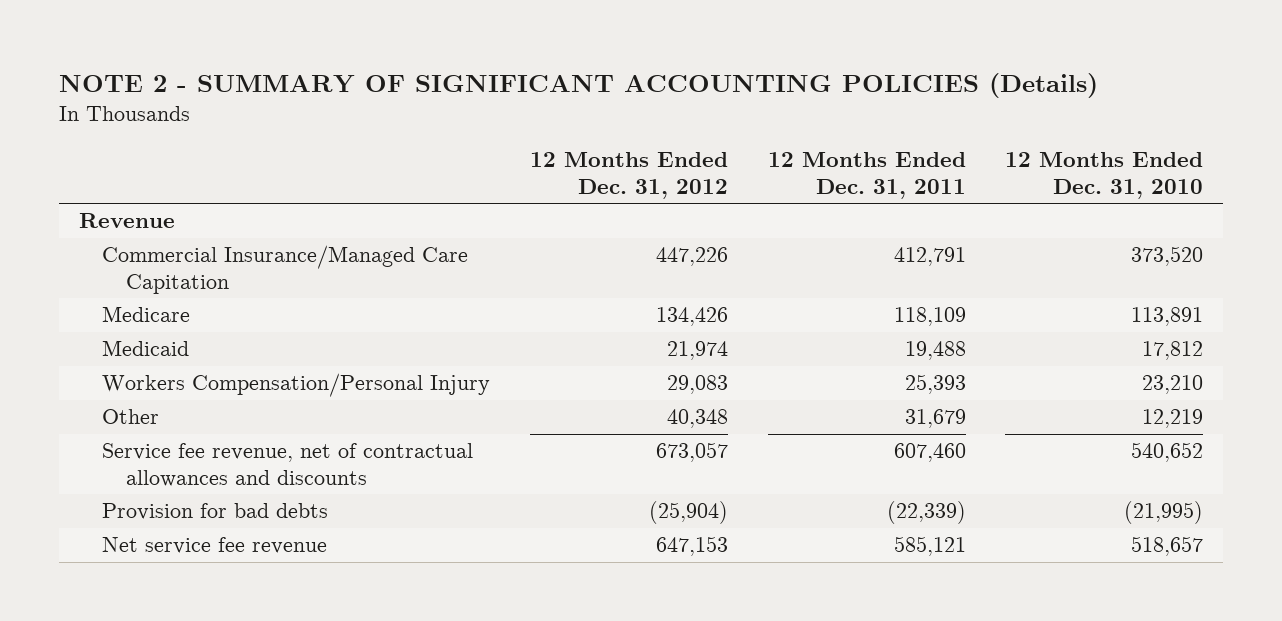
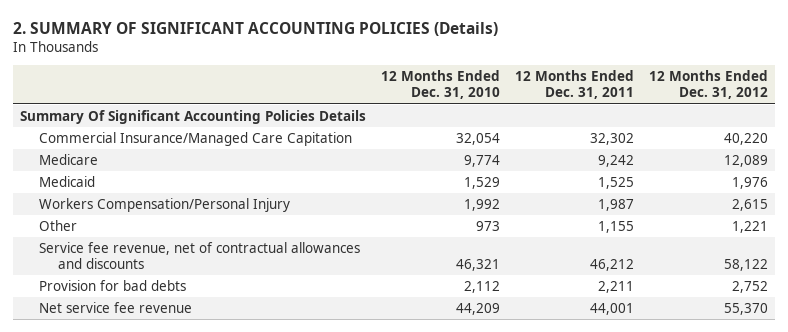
- NOTE 2 - SUMMARY OF SIGNIFICANT ACCOUNTING POLICIES (Details)
+ 2. SUMMARY OF SIGNIFICANT ACCOUNTING POLICIES (Details)
- | 12 Months Ended Dec. 31, 2012 | 12 Months Ended Dec. 31, 2011 | 12 Months Ended Dec. 31, 2010
+ | 12 Months Ended Dec. 31, 2010 | 12 Months Ended Dec. 31, 2011 | 12 Months Ended Dec. 31, 2012
- Revenue
- Commercial Insurance/Managed Care Capitation | 447,226 | 412,791 | 373,520
- Medicare | 134,426 | 118,109 | 113,891
- Medicaid | 21,974 | 19,488 | 17,812
- Workers Compensation/Personal Injury | 29,083 | 25,393 | 23,210
- Other | 40,348 | 31,679 | 12,219
- Service fee revenue, net of contractual allowances and discounts | 673,057 | 607,460 | 540,652
- Provision for bad debts | (25,904) | (22,339) | (21,995)
- Net service fee revenue | 647,153 | 585,121 | 518,657
+ Summary Of Significant Accounting Policies Details
+ Commercial Insurance/Managed Care Capitation | 32,054 | 32,302 | 40,220
+ Medicare | 9,774 | 9,242 | 12,089
+ Medicaid | 1,529 | 1,525 | 1,976
+ Workers Compensation/Personal Injury | 1,992 | 1,987 | 2,615
+ Other | 973 | 1,155 | 1,221
+ Service fee revenue, net of contractual allowances and discounts | 46,321 | 46,212 | 58,122
+ Provision for bad debts | 2,112 | 2,211 | 2,752
+ Net service fee revenue | 44,209 | 44,001 | 55,370

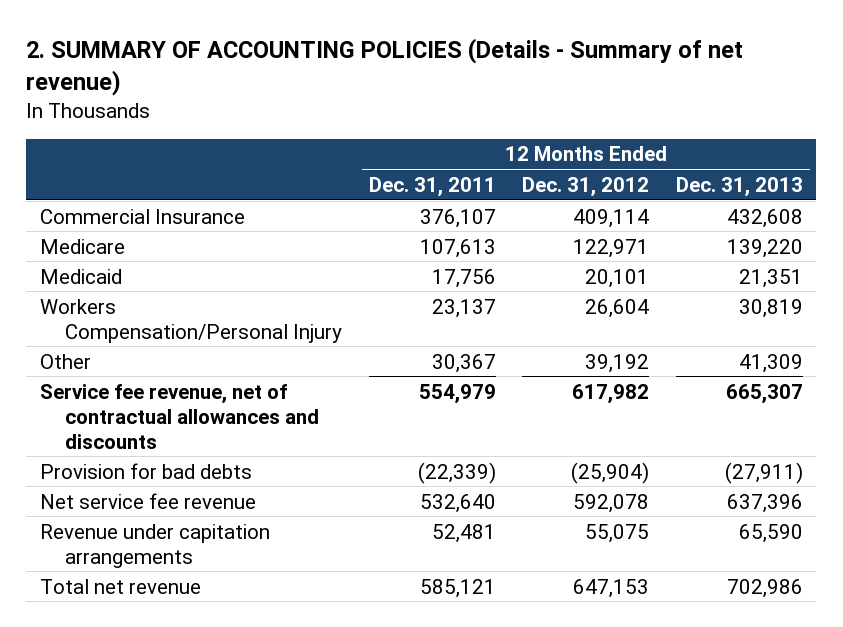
- 2. SUMMARY OF SIGNIFICANT ACCOUNTING POLICIES (Details)
+ 2. SUMMARY OF ACCOUNTING POLICIES (Details - Summary of net revenue)
- | 12 Months Ended Dec. 31, 2010 | 12 Months Ended Dec. 31, 2011 | 12 Months Ended Dec. 31, 2012
+ | 12 Months Ended Dec. 31, 2011 | 12 Months Ended Dec. 31, 2012 | 12 Months Ended Dec. 31, 2013
- Summary Of Significant Accounting Policies Details
- Commercial Insurance/Managed Care Capitation | 32,054 | 32,302 | 40,220
- Medicare | 9,774 | 9,242 | 12,089
- Medicaid | 1,529 | 1,525 | 1,976
- Workers Compensation/Personal Injury | 1,992 | 1,987 | 2,615
- Other | 973 | 1,155 | 1,221
- Service fee revenue, net of contractual allowances and discounts | 46,321 | 46,212 | 58,122
- Provision for bad debts | 2,112 | 2,211 | 2,752
- Net service fee revenue | 44,209 | 44,001 | 55,370
+ Commercial Insurance | 376,107 | 409,114 | 432,608
+ Medicare | 107,613 | 122,971 | 139,220
+ Medicaid | 17,756 | 20,101 | 21,351
+ Workers Compensation/Personal Injury | 23,137 | 26,604 | 30,819
+ Other | 30,367 | 39,192 | 41,309
+ Service fee revenue, net of contractual allowances and discounts | 554,979 | 617,982 | 665,307
+ Provision for bad debts | (22,339) | (25,904) | (27,911)
+ Net service fee revenue | 532,640 | 592,078 | 637,396
+ Revenue under capitation arrangements | 52,481 | 55,075 | 65,590
+ Total net revenue | 585,121 | 647,153 | 702,986

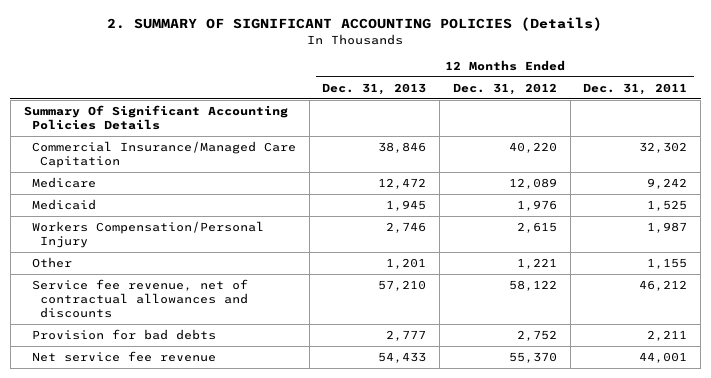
- 2. SUMMARY OF ACCOUNTING POLICIES (Details - Summary of net revenue)
+ 2. SUMMARY OF SIGNIFICANT ACCOUNTING POLICIES (Details)
- | 12 Months Ended Dec. 31, 2011 | 12 Months Ended Dec. 31, 2012 | 12 Months Ended Dec. 31, 2013
+ | 12 Months Ended Dec. 31, 2013 | 12 Months Ended Dec. 31, 2012 | 12 Months Ended Dec. 31, 2011
- Commercial Insurance | 376,107 | 409,114 | 432,608
- Medicare | 107,613 | 122,971 | 139,220
- Medicaid | 17,756 | 20,101 | 21,351
- Workers Compensation/Personal Injury | 23,137 | 26,604 | 30,819
- Other | 30,367 | 39,192 | 41,309
- Service fee revenue, net of contractual allowances and discounts | 554,979 | 617,982 | 665,307
- Provision for bad debts | (22,339) | (25,904) | (27,911)
- Net service fee revenue | 532,640 | 592,078 | 637,396
- Revenue under capitation arrangements | 52,481 | 55,075 | 65,590
- Total net revenue | 585,121 | 647,153 | 702,986
+ Summary Of Significant Accounting Policies Details
+ Commercial Insurance/Managed Care Capitation | 38,846 | 40,220 | 32,302
+ Medicare | 12,472 | 12,089 | 9,242
+ Medicaid | 1,945 | 1,976 | 1,525
+ Workers Compensation/Personal Injury | 2,746 | 2,615 | 1,987
+ Other | 1,201 | 1,221 | 1,155
+ Service fee revenue, net of contractual allowances and discounts | 57,210 | 58,122 | 46,212
+ Provision for bad debts | 2,777 | 2,752 | 2,211
+ Net service fee revenue | 54,433 | 55,370 | 44,001

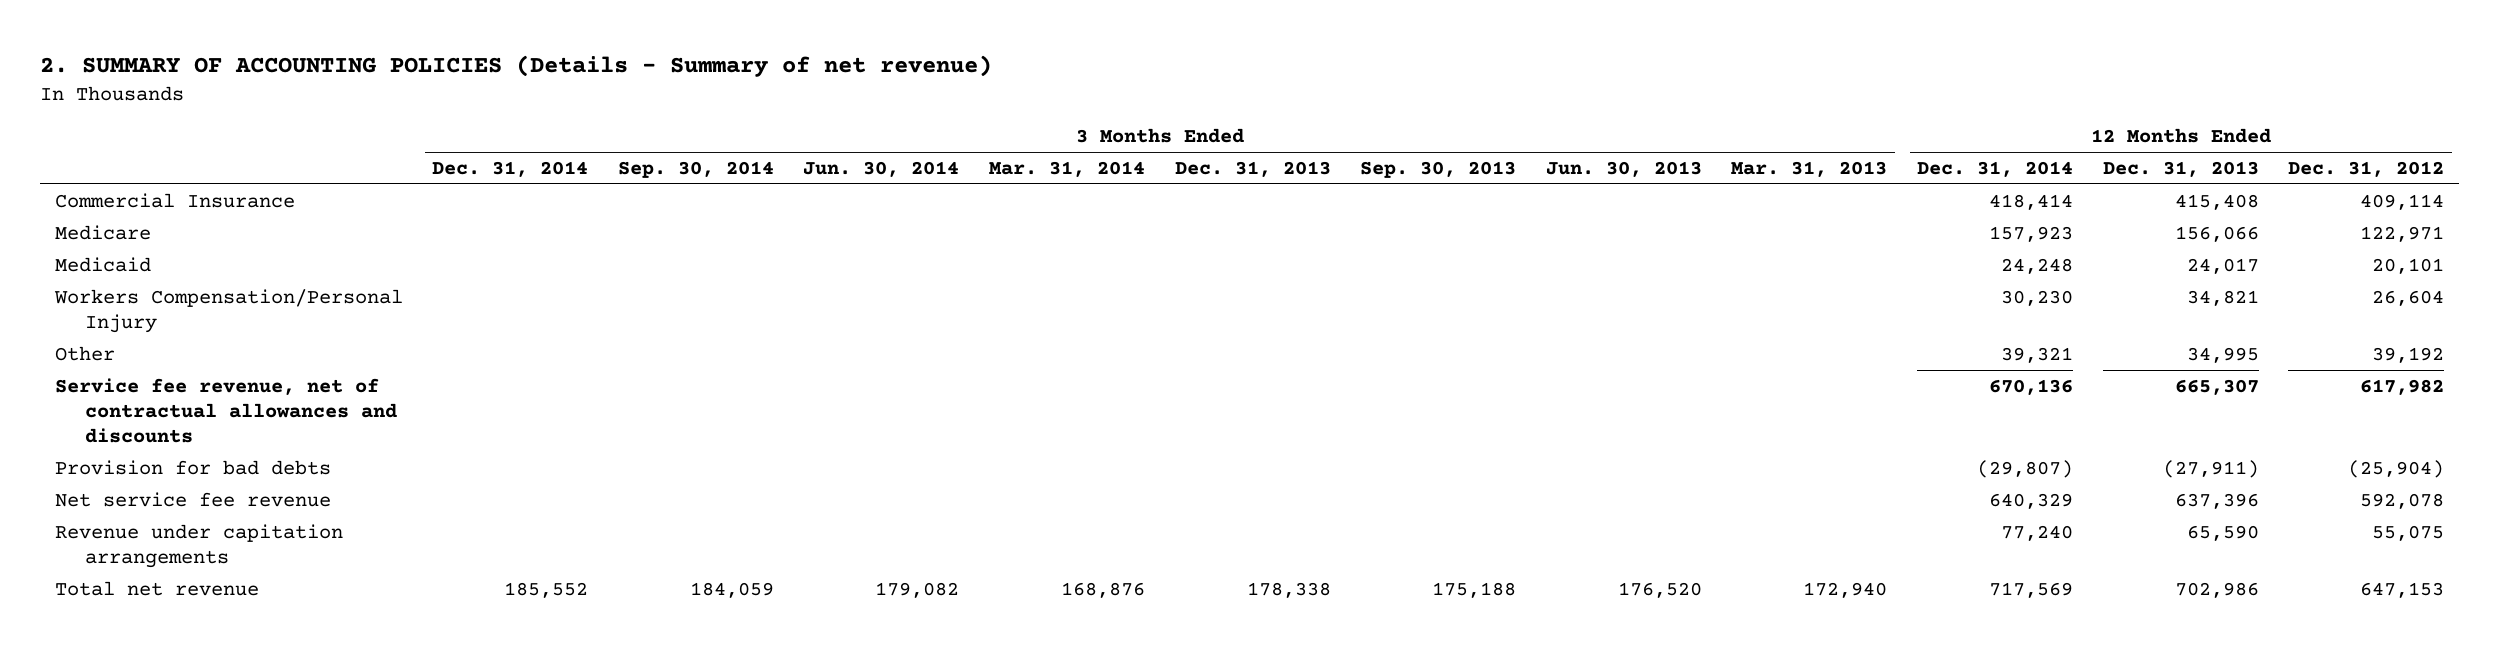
- 2. SUMMARY OF SIGNIFICANT ACCOUNTING POLICIES (Details)
+ 2. SUMMARY OF ACCOUNTING POLICIES (Details - Summary of net revenue)
- | 12 Months Ended Dec. 31, 2013 | 12 Months Ended Dec. 31, 2012 | 12 Months Ended Dec. 31, 2011
+ | 3 Months Ended Dec. 31, 2014 | 3 Months Ended Sep. 30, 2014 | 3 Months Ended Jun. 30, 2014 | 3 Months Ended Mar. 31, 2014 | 3 Months Ended Dec. 31, 2013 | 3 Months Ended Sep. 30, 2013 | 3 Months Ended Jun. 30, 2013 | 3 Months Ended Mar. 31, 2013 | 12 Months Ended Dec. 31, 2014 | 12 Months Ended Dec. 31, 2013 | 12 Months Ended Dec. 31, 2012
- Summary Of Significant Accounting Policies Details
- Commercial Insurance/Managed Care Capitation | 38,846 | 40,220 | 32,302
- Medicare | 12,472 | 12,089 | 9,242
- Medicaid | 1,945 | 1,976 | 1,525
- Workers Compensation/Personal Injury | 2,746 | 2,615 | 1,987
- Other | 1,201 | 1,221 | 1,155
- Service fee revenue, net of contractual allowances and discounts | 57,210 | 58,122 | 46,212
- Provision for bad debts | 2,777 | 2,752 | 2,211
- Net service fee revenue | 54,433 | 55,370 | 44,001
+ Commercial Insurance | | | | | | | | | 418,414 | 415,408 | 409,114
+ Medicare | | | | | | | | | 157,923 | 156,066 | 122,971
+ Medicaid | | | | | | | | | 24,248 | 24,017 | 20,101
+ Workers Compensation/Personal Injury | | | | | | | | | 30,230 | 34,821 | 26,604
+ Other | | | | | | | | | 39,321 | 34,995 | 39,192
+ Service fee revenue, net of contractual allowances and discounts | | | | | | | | | 670,136 | 665,307 | 617,982
+ Provision for bad debts | | | | | | | | | (29,807) | (27,911) | (25,904)
+ Net service fee revenue | | | | | | | | | 640,329 | 637,396 | 592,078
+ Revenue under capitation arrangements | | | | | | | | | 77,240 | 65,590 | 55,075
+ Total net revenue | 185,552 | 184,059 | 179,082 | 168,876 | 178,338 | 175,188 | 176,520 | 172,940 | 717,569 | 702,986 | 647,153

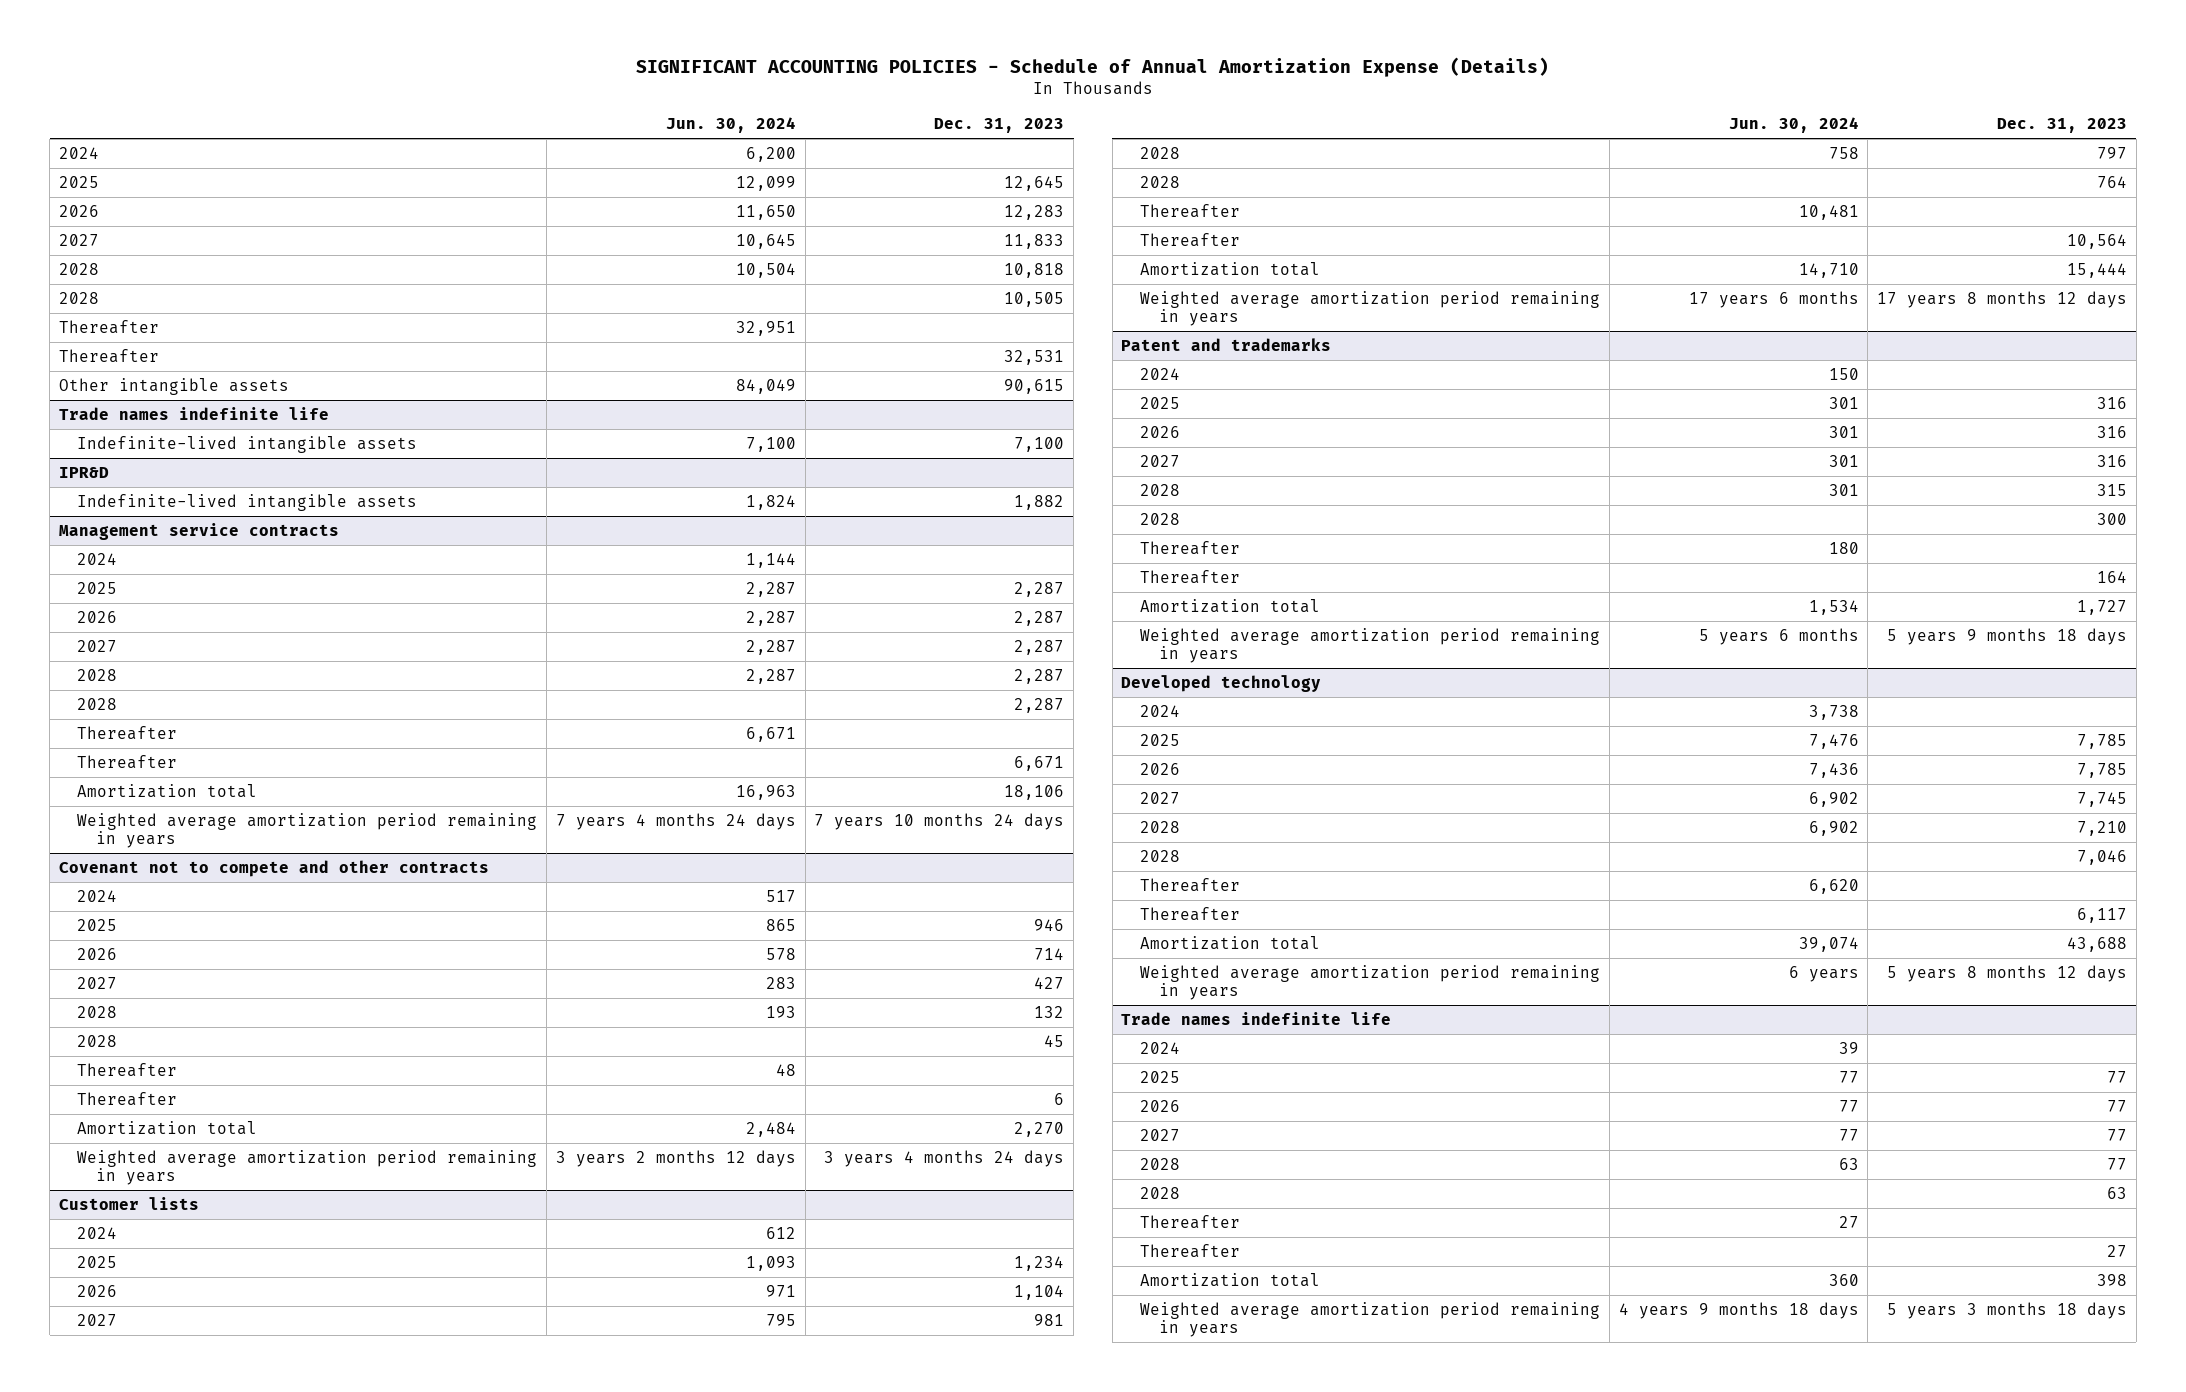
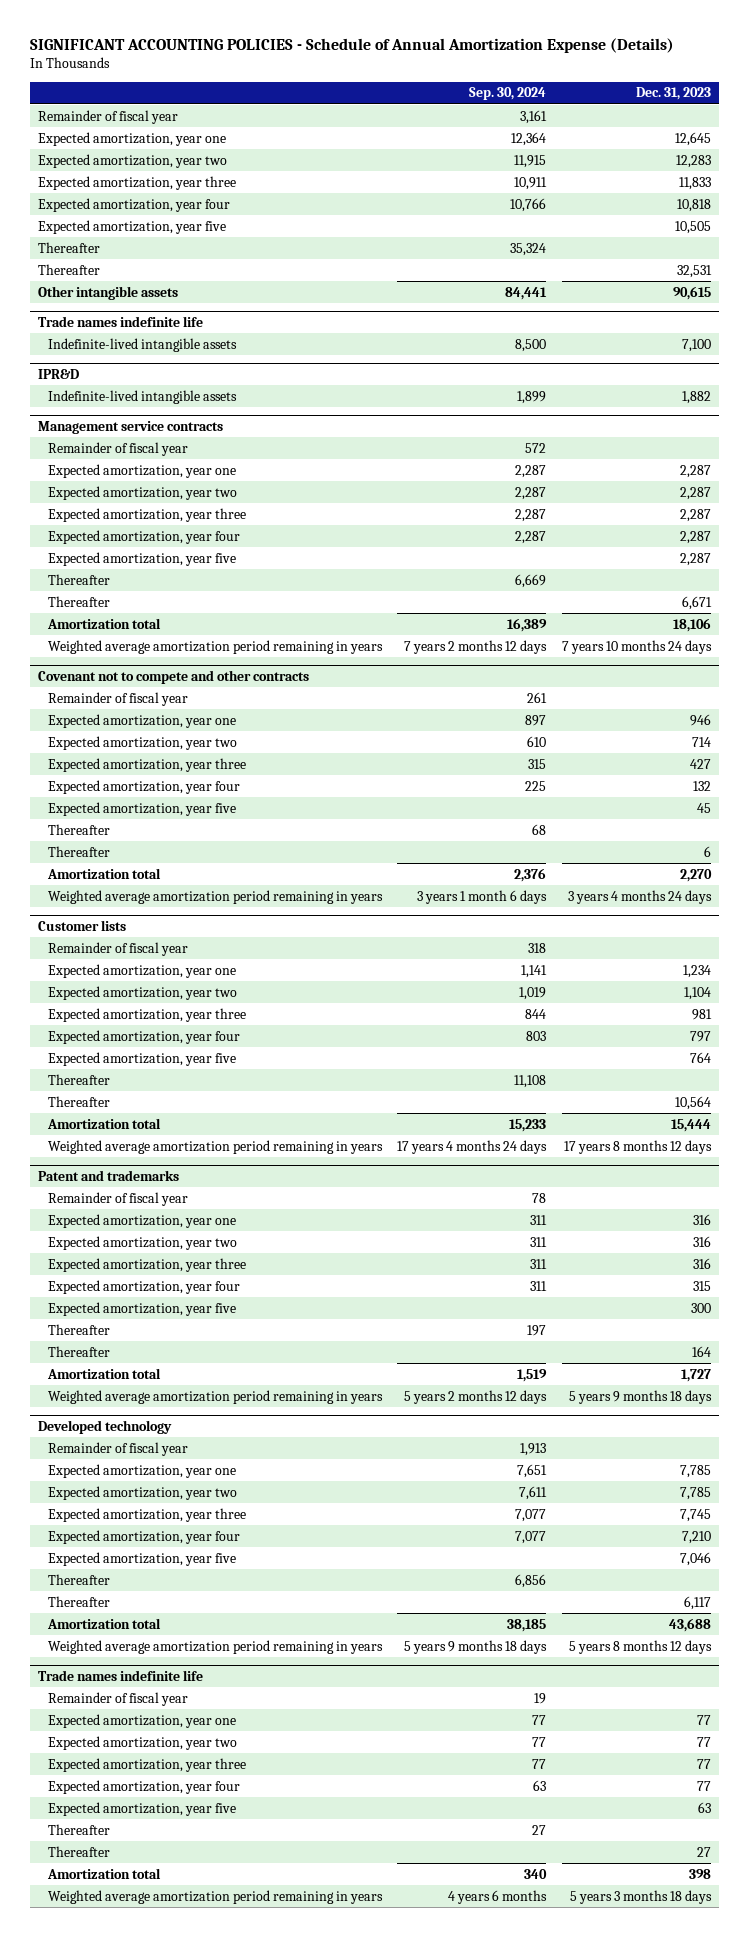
- | Jun. 30, 2024 | Dec. 31, 2023
+ | Sep. 30, 2024 | Dec. 31, 2023
- 2024 | 6,200 |
- 2025 | 12,099 | 12,645
- 2026 | 11,650 | 12,283
- 2027 | 10,645 | 11,833
- 2028 | 10,504 | 10,818
- 2028 | | 10,505
+ Remainder of fiscal year | 3,161 |
+ Expected amortization, year one | 12,364 | 12,645
+ Expected amortization, year two | 11,915 | 12,283
+ Expected amortization, year three | 10,911 | 11,833
+ Expected amortization, year four | 10,766 | 10,818
+ Expected amortization, year five | | 10,505
@ Management service contracts
- 2024 | 1,144 |
- 2025 | 2,287 | 2,287
- 2026 | 2,287 | 2,287
- 2027 | 2,287 | 2,287
- 2028 | 2,287 | 2,287
- 2028 | | 2,287
+ Remainder of fiscal year | 572 |
+ Expected amortization, year one | 2,287 | 2,287
+ Expected amortization, year two | 2,287 | 2,287
+ Expected amortization, year three | 2,287 | 2,287
+ Expected amortization, year four | 2,287 | 2,287
+ Expected amortization, year five | | 2,287
@ Covenant not to compete and other contracts
- 2024 | 517 |
- 2025 | 865 | 946
- 2026 | 578 | 714
- 2027 | 283 | 427
- 2028 | 193 | 132
- 2028 | | 45
+ Remainder of fiscal year | 261 |
+ Expected amortization, year one | 897 | 946
+ Expected amortization, year two | 610 | 714
+ Expected amortization, year three | 315 | 427
+ Expected amortization, year four | 225 | 132
+ Expected amortization, year five | | 45
@ Customer lists
- 2024 | 612 |
- 2025 | 1,093 | 1,234
- 2026 | 971 | 1,104
- 2027 | 795 | 981
- 2028 | 758 | 797
- 2028 | | 764
+ Remainder of fiscal year | 318 |
+ Expected amortization, year one | 1,141 | 1,234
+ Expected amortization, year two | 1,019 | 1,104
+ Expected amortization, year three | 844 | 981
+ Expected amortization, year four | 803 | 797
+ Expected amortization, year five | | 764
@ Patent and trademarks
- 2024 | 150 |
- 2025 | 301 | 316
- 2026 | 301 | 316
- 2027 | 301 | 316
- 2028 | 301 | 315
- 2028 | | 300
+ Remainder of fiscal year | 78 |
+ Expected amortization, year one | 311 | 316
+ Expected amortization, year two | 311 | 316
+ Expected amortization, year three | 311 | 316
+ Expected amortization, year four | 311 | 315
+ Expected amortization, year five | | 300
@ Developed technology
- 2024 | 3,738 |
- 2025 | 7,476 | 7,785
- 2026 | 7,436 | 7,785
- 2027 | 6,902 | 7,745
- 2028 | 6,902 | 7,210
- 2028 | | 7,046
+ Remainder of fiscal year | 1,913 |
+ Expected amortization, year one | 7,651 | 7,785
+ Expected amortization, year two | 7,611 | 7,785
+ Expected amortization, year three | 7,077 | 7,745
+ Expected amortization, year four | 7,077 | 7,210
+ Expected amortization, year five | | 7,046
@ Trade names indefinite life
- 2024 | 39 |
- 2025 | 77 | 77
- 2026 | 77 | 77
- 2027 | 77 | 77
- 2028 | 63 | 77
- 2028 | | 63
+ Remainder of fiscal year | 19 |
+ Expected amortization, year one | 77 | 77
+ Expected amortization, year two | 77 | 77
+ Expected amortization, year three | 77 | 77
+ Expected amortization, year four | 63 | 77
+ Expected amortization, year five | | 63

